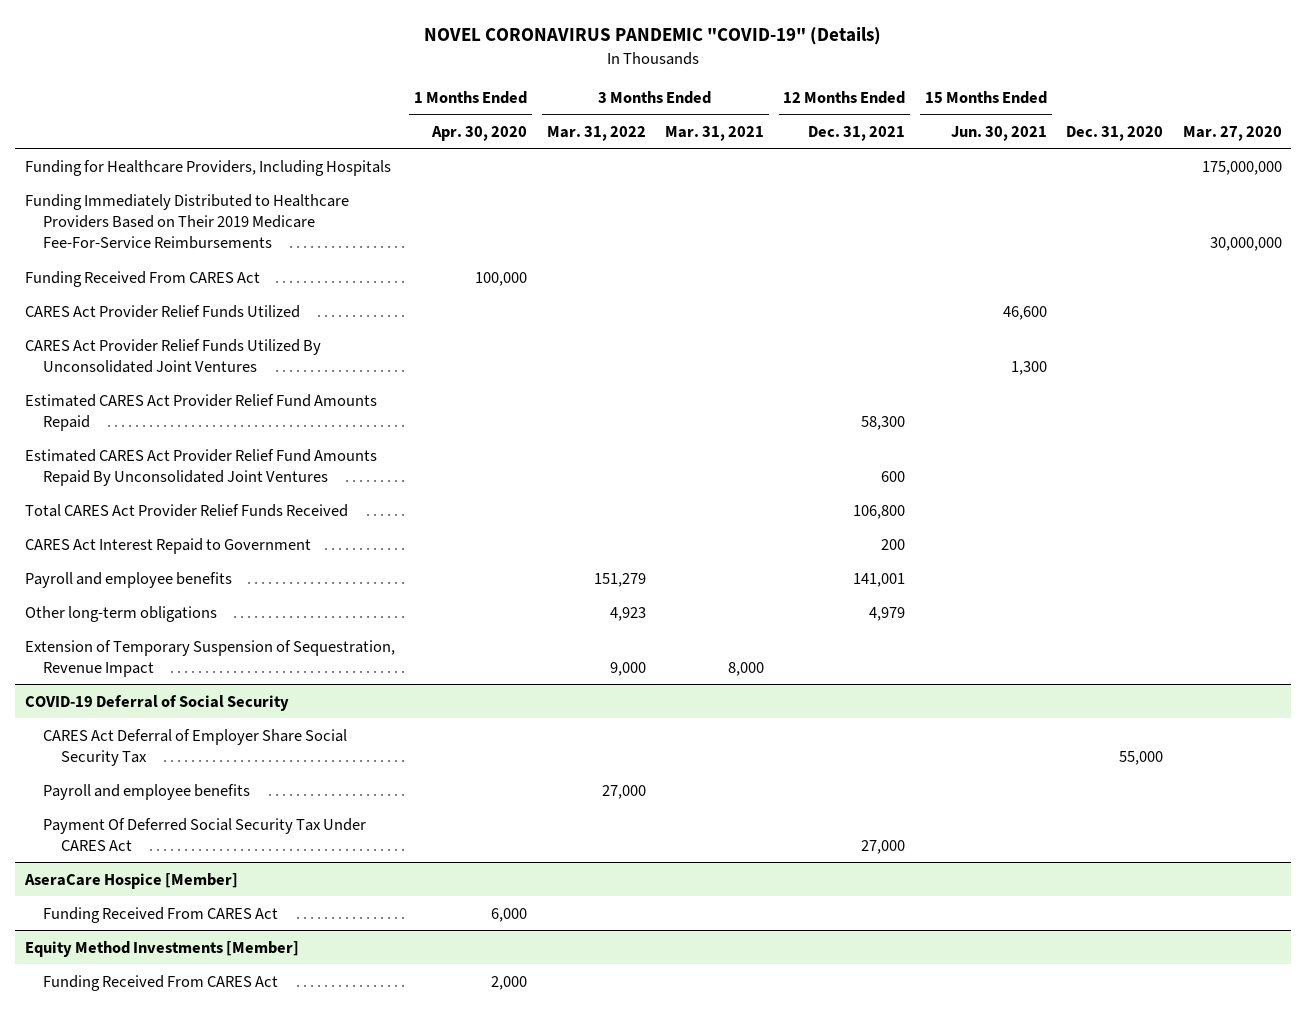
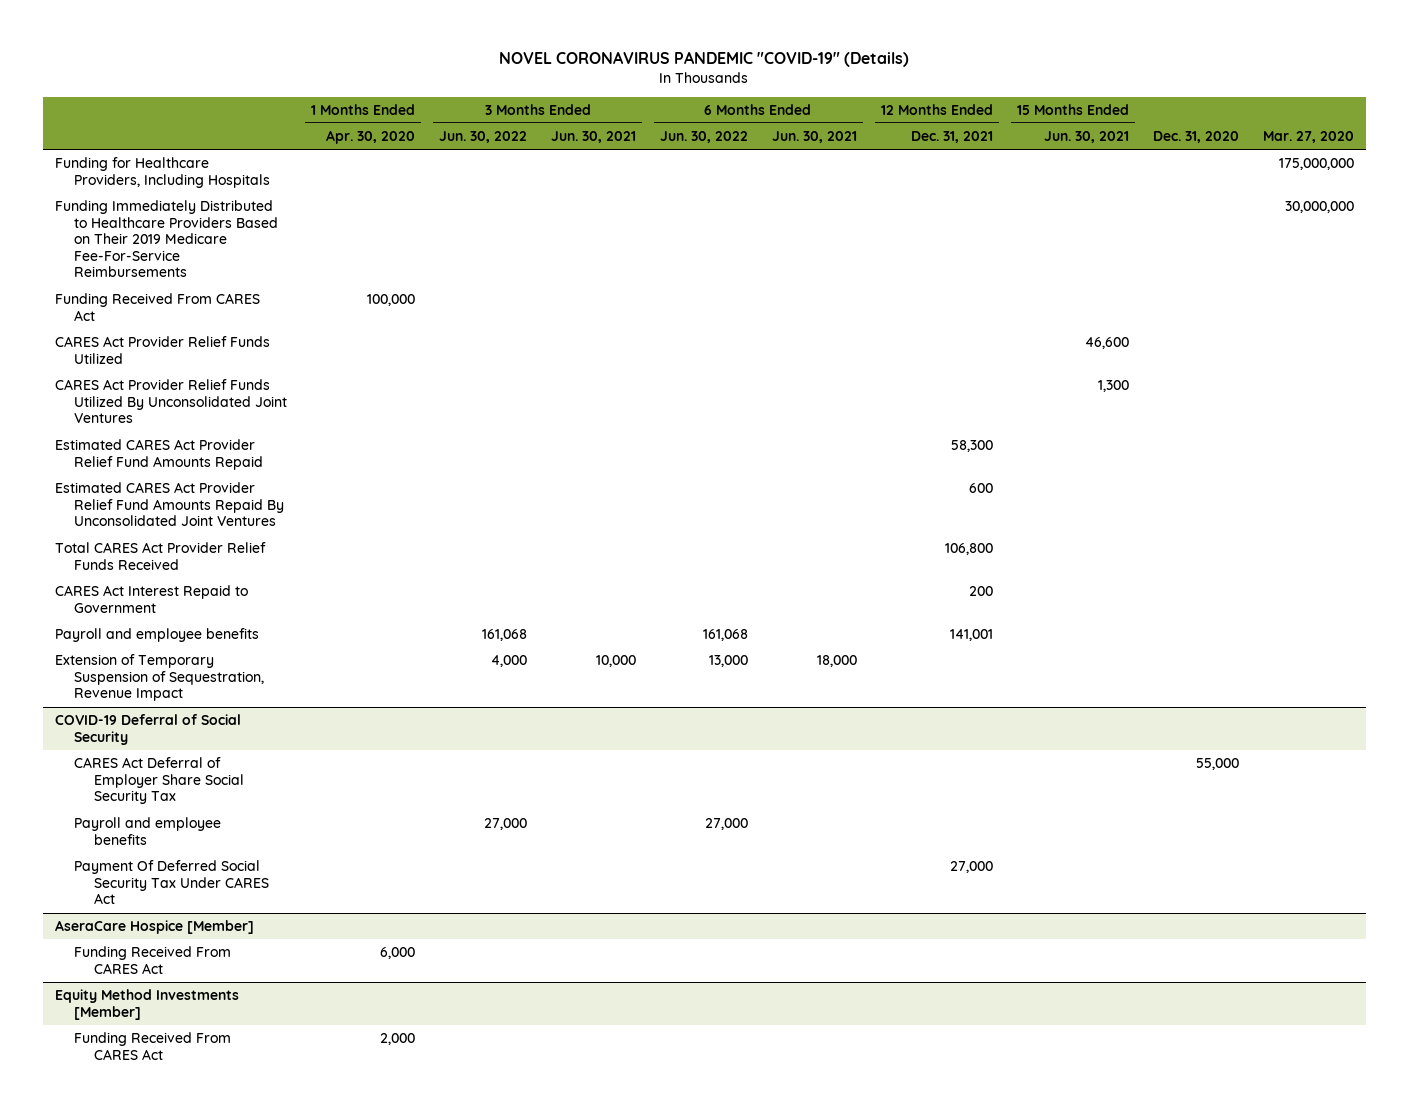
- | 1 Months Ended Apr. 30, 2020 | 3 Months Ended Mar. 31, 2022 | 3 Months Ended Mar. 31, 2021 | 12 Months Ended Dec. 31, 2021 | 15 Months Ended Jun. 30, 2021 | Dec. 31, 2020 | Mar. 27, 2020
+ | 1 Months Ended Apr. 30, 2020 | 3 Months Ended Jun. 30, 2022 | 3 Months Ended Jun. 30, 2021 | 6 Months Ended Jun. 30, 2022 | 6 Months Ended Jun. 30, 2021 | 12 Months Ended Dec. 31, 2021 | 15 Months Ended Jun. 30, 2021 | Dec. 31, 2020 | Mar. 27, 2020
- Other long-term obligations | | 4,923 | | 4,979 | | |

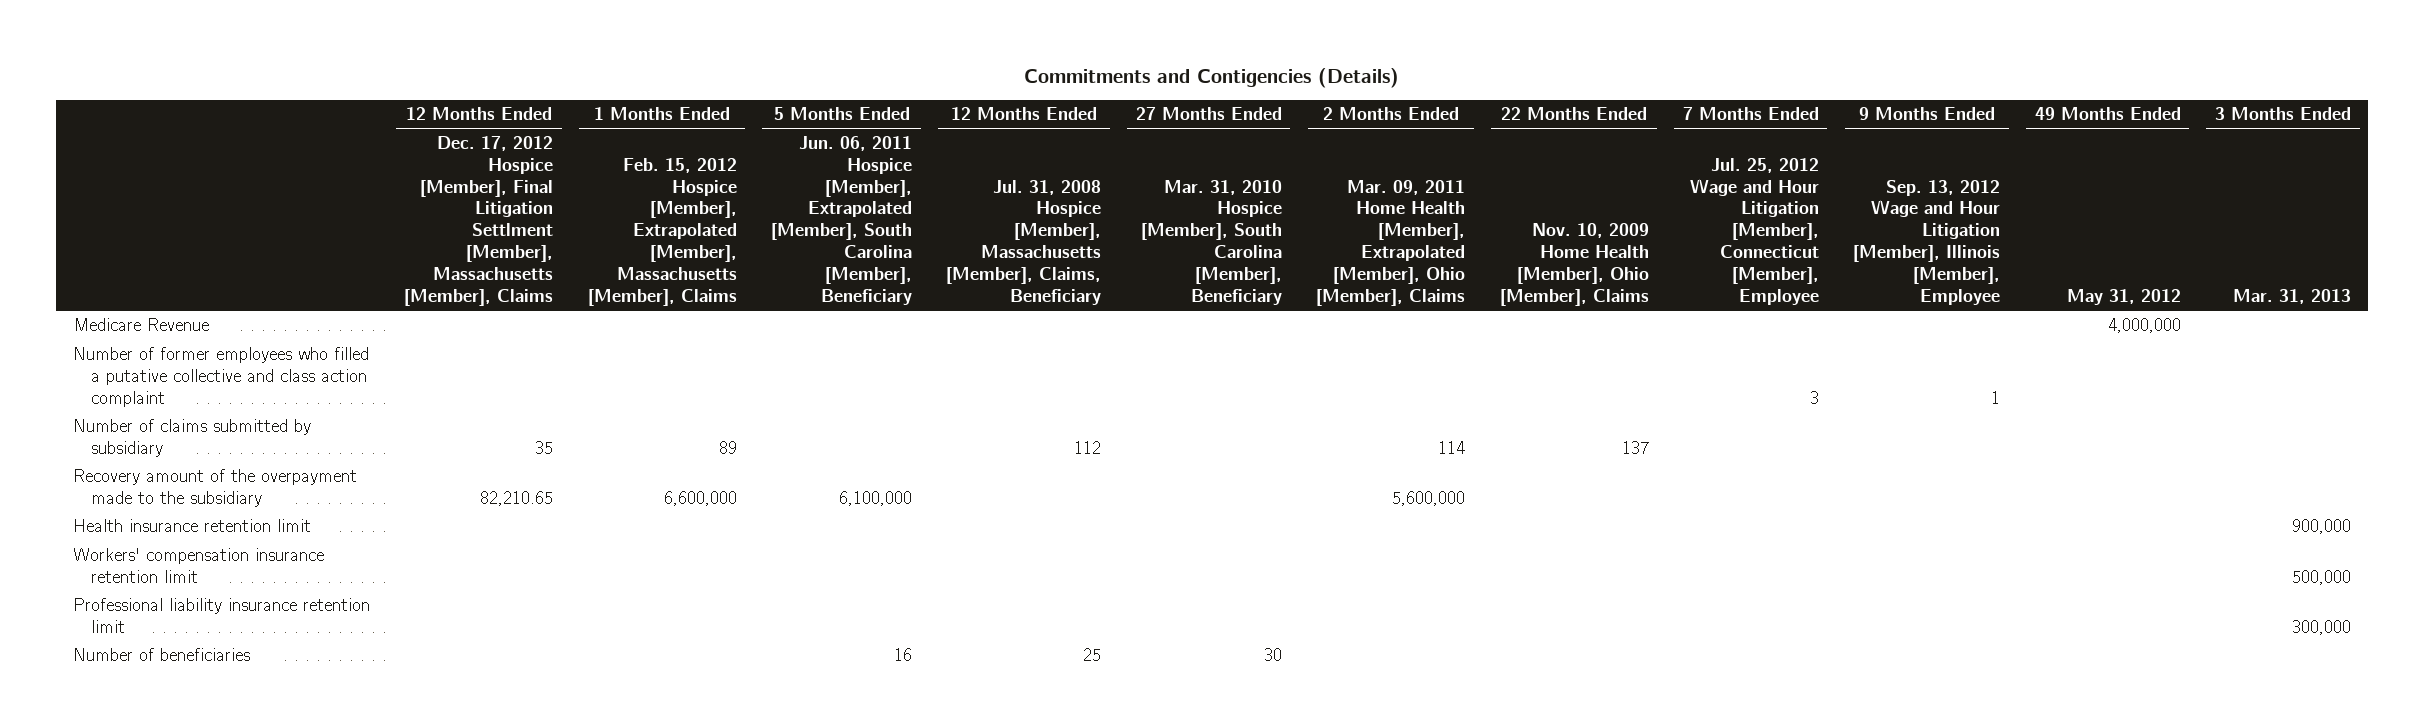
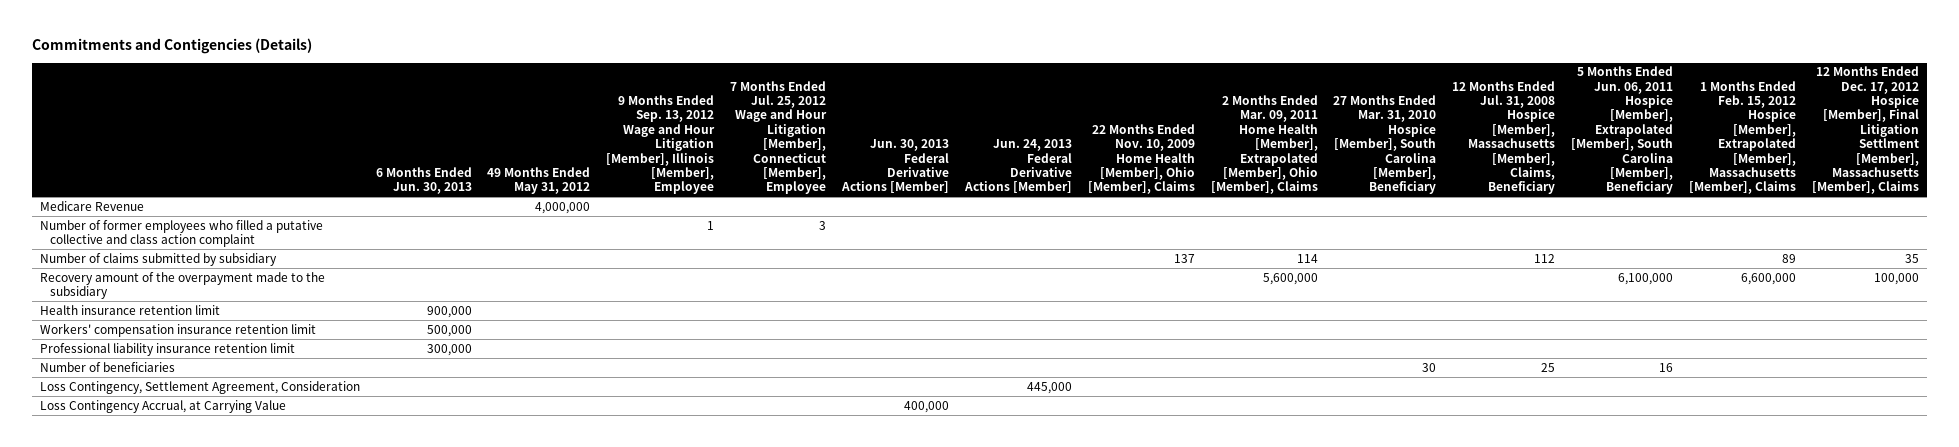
- | 12 Months Ended Dec. 17, 2012 Hospice [Member], Final Litigation Settlment [Member], Massachusetts [Member], Claims | 1 Months Ended Feb. 15, 2012 Hospice [Member], Extrapolated [Member], Massachusetts [Member], Claims | 5 Months Ended Jun. 06, 2011 Hospice [Member], Extrapolated [Member], South Carolina [Member], Beneficiary | 12 Months Ended Jul. 31, 2008 Hospice [Member], Massachusetts [Member], Claims, Beneficiary | 27 Months Ended Mar. 31, 2010 Hospice [Member], South Carolina [Member], Beneficiary | 2 Months Ended Mar. 09, 2011 Home Health [Member], Extrapolated [Member], Ohio [Member], Claims | 22 Months Ended Nov. 10, 2009 Home Health [Member], Ohio [Member], Claims | 7 Months Ended Jul. 25, 2012 Wage and Hour Litigation [Member], Connecticut [Member], Employee | 9 Months Ended Sep. 13, 2012 Wage and Hour Litigation [Member], Illinois [Member], Employee | 49 Months Ended May 31, 2012 | 3 Months Ended Mar. 31, 2013
+ | 6 Months Ended Jun. 30, 2013 | 49 Months Ended May 31, 2012 | 9 Months Ended Sep. 13, 2012 Wage and Hour Litigation [Member], Illinois [Member], Employee | 7 Months Ended Jul. 25, 2012 Wage and Hour Litigation [Member], Connecticut [Member], Employee | Jun. 30, 2013 Federal Derivative Actions [Member] | Jun. 24, 2013 Federal Derivative Actions [Member] | 22 Months Ended Nov. 10, 2009 Home Health [Member], Ohio [Member], Claims | 2 Months Ended Mar. 09, 2011 Home Health [Member], Extrapolated [Member], Ohio [Member], Claims | 27 Months Ended Mar. 31, 2010 Hospice [Member], South Carolina [Member], Beneficiary | 12 Months Ended Jul. 31, 2008 Hospice [Member], Massachusetts [Member], Claims, Beneficiary | 5 Months Ended Jun. 06, 2011 Hospice [Member], Extrapolated [Member], South Carolina [Member], Beneficiary | 1 Months Ended Feb. 15, 2012 Hospice [Member], Extrapolated [Member], Massachusetts [Member], Claims | 12 Months Ended Dec. 17, 2012 Hospice [Member], Final Litigation Settlment [Member], Massachusetts [Member], Claims
- Recovery amount of the overpayment made to the subsidiary | 82,210.65 | 6,600,000 | 6,100,000 | | | 5,600,000 | | | | |
+ Recovery amount of the overpayment made to the subsidiary | | | | | | | | 5,600,000 | | | 6,100,000 | 6,600,000 | 100,000
+ Loss Contingency, Settlement Agreement, Consideration | | | | | | 445,000 | | | | | | |
+ Loss Contingency Accrual, at Carrying Value | | | | | 400,000 | | | | | | | |

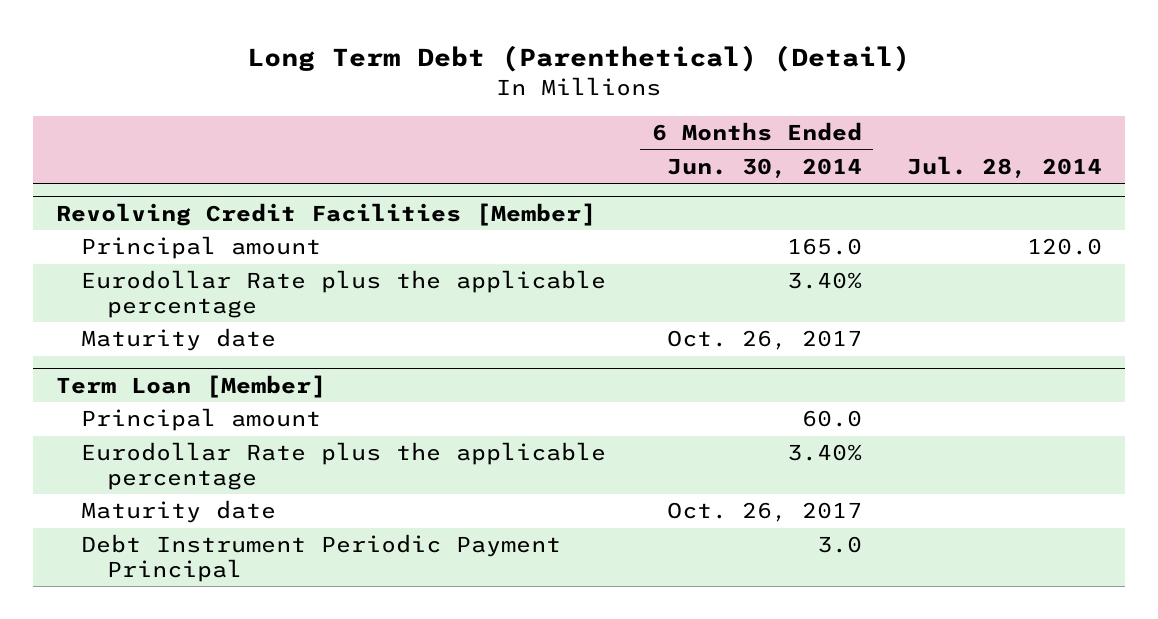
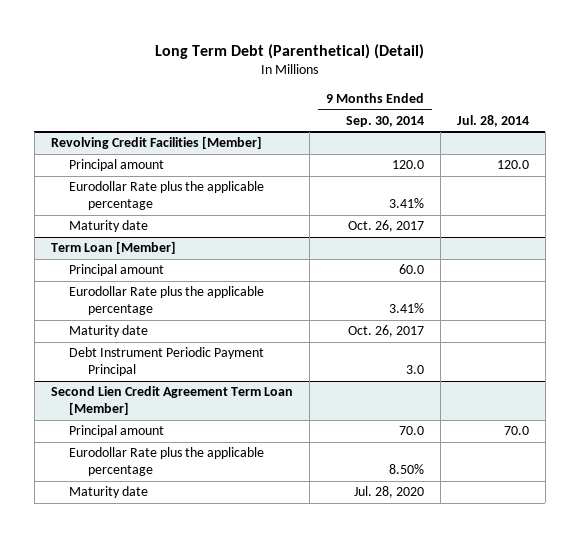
- | 6 Months Ended Jun. 30, 2014 | Jul. 28, 2014
+ | 9 Months Ended Sep. 30, 2014 | Jul. 28, 2014
+ Second Lien Credit Agreement Term Loan [Member]
+ Principal amount | 70.0 | 70.0
+ Eurodollar Rate plus the applicable percentage | 8.50% |
+ Maturity date | Jul. 28, 2020 |

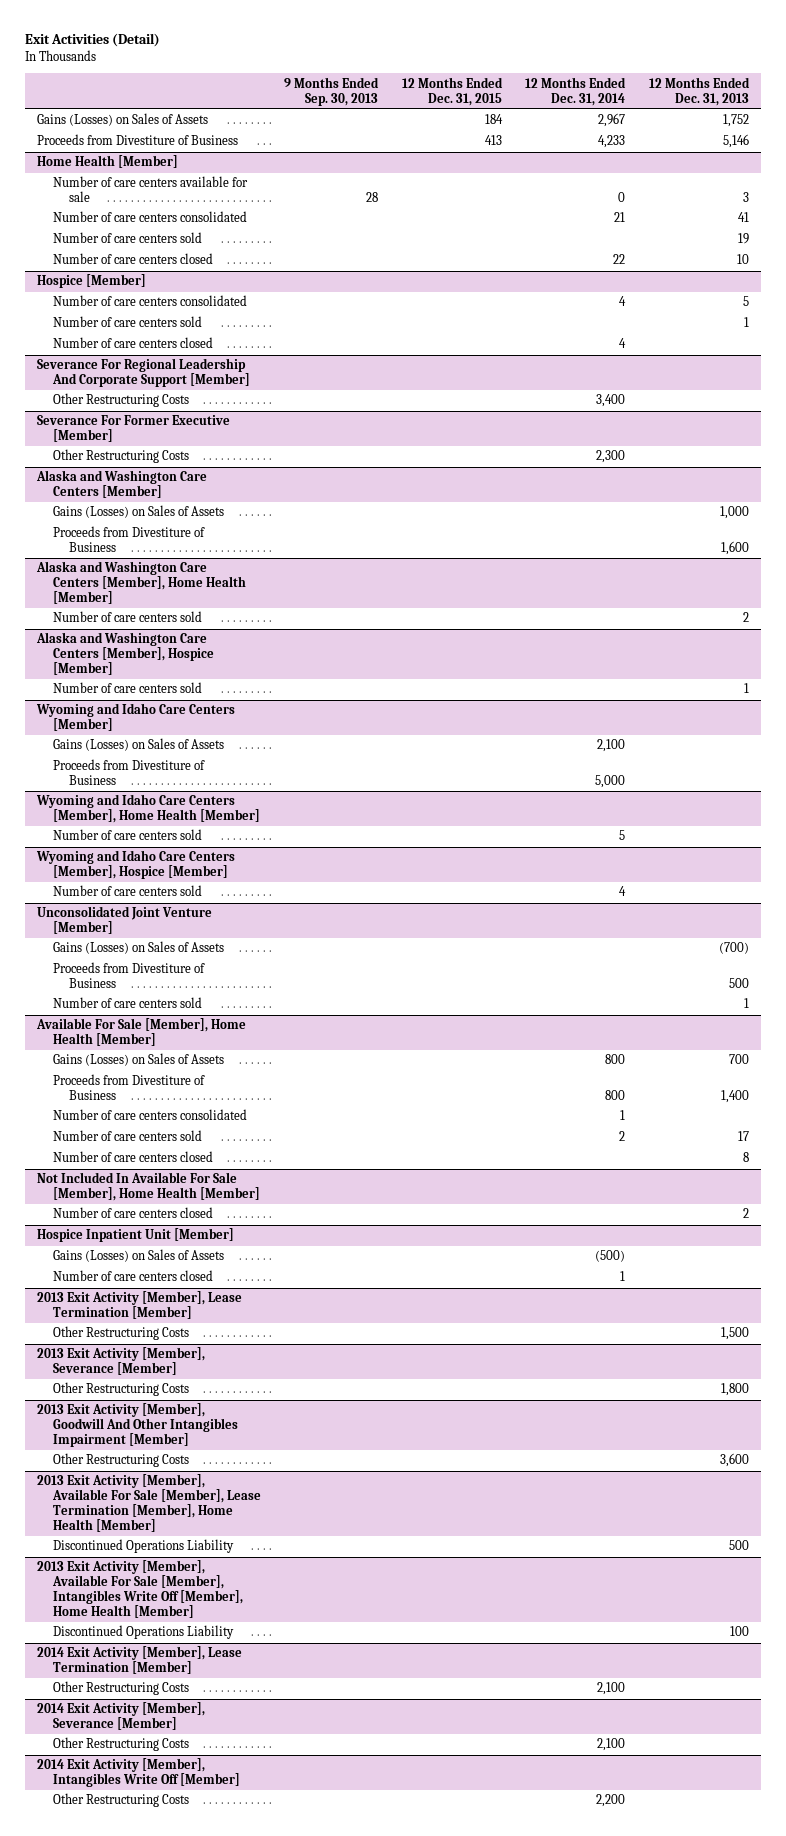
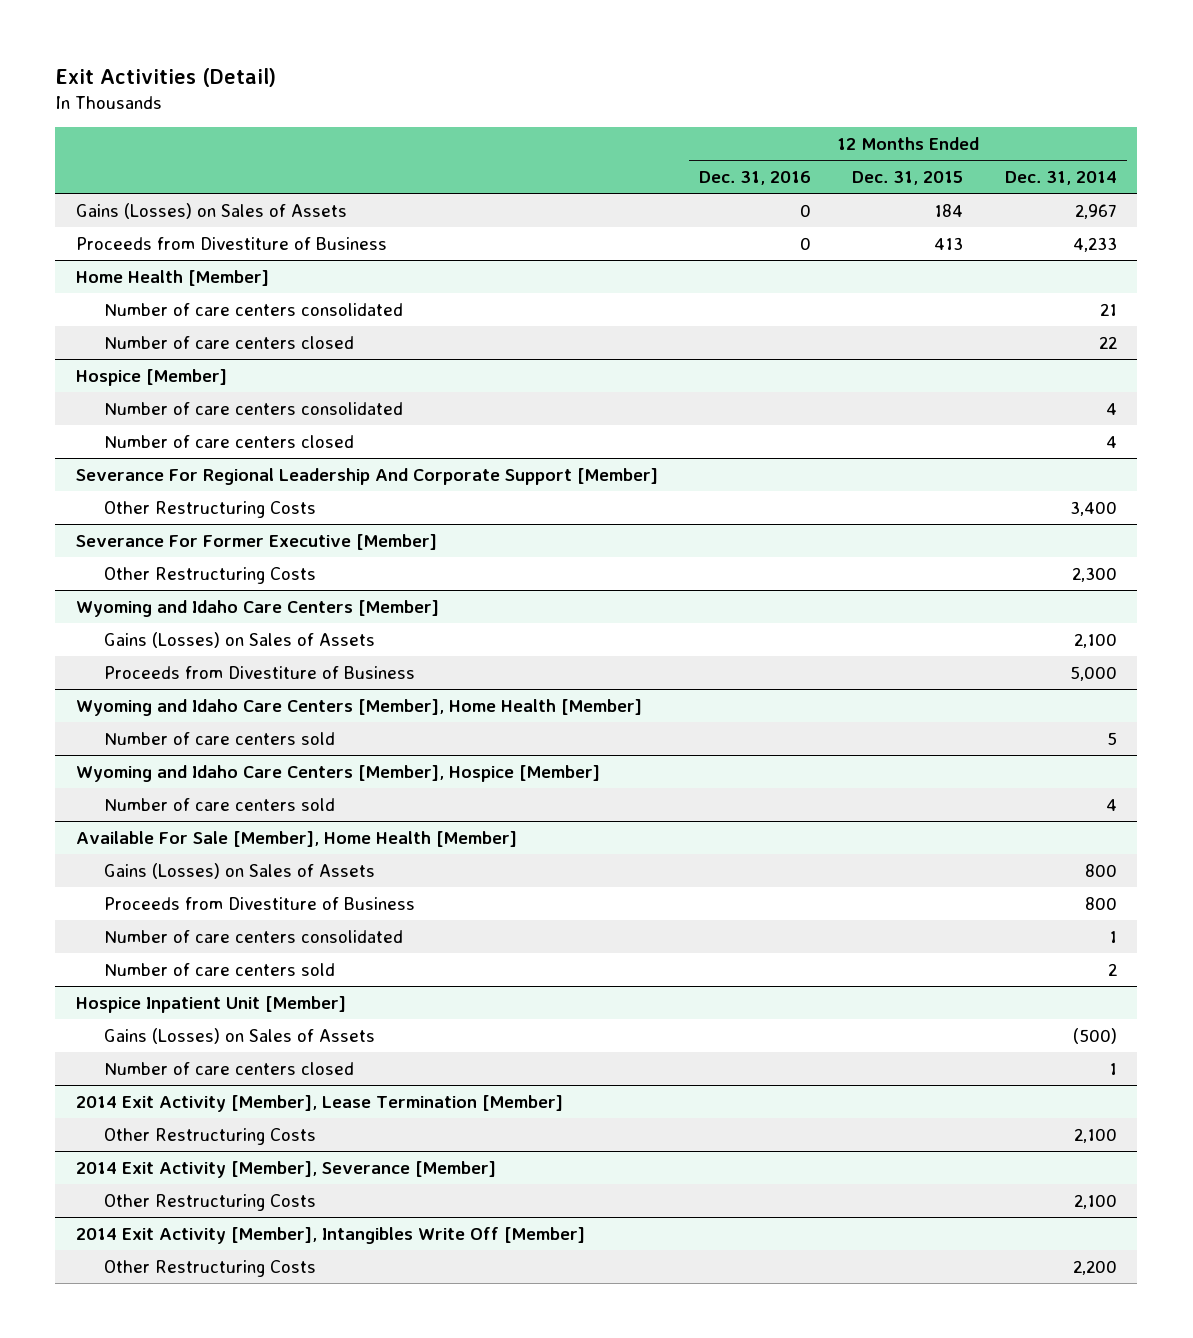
- | 9 Months Ended Sep. 30, 2013 | 12 Months Ended Dec. 31, 2015 | 12 Months Ended Dec. 31, 2014 | 12 Months Ended Dec. 31, 2013
+ | 12 Months Ended Dec. 31, 2016 | 12 Months Ended Dec. 31, 2015 | 12 Months Ended Dec. 31, 2014
@ Home Health [Member]
- Number of care centers available for sale | 28 | | 0 | 3
- Number of care centers sold | | | | 19
@ Hospice [Member]
- Number of care centers sold | | | | 1
- Alaska and Washington Care Centers [Member]
- Gains (Losses) on Sales of Assets | | | | 1,000
- Proceeds from Divestiture of Business | | | | 1,600
- Alaska and Washington Care Centers [Member], Home Health [Member]
- Number of care centers sold | | | | 2
- Alaska and Washington Care Centers [Member], Hospice [Member]
- Number of care centers sold | | | | 1
- Unconsolidated Joint Venture [Member]
- Gains (Losses) on Sales of Assets | | | | (700)
- Proceeds from Divestiture of Business | | | | 500
- Number of care centers sold | | | | 1
@ Available For Sale [Member], Home Health [Member]
- Number of care centers closed | | | | 8
- Not Included In Available For Sale [Member], Home Health [Member]
- Number of care centers closed | | | | 2
- 2013 Exit Activity [Member], Lease Termination [Member]
- Other Restructuring Costs | | | | 1,500
- 2013 Exit Activity [Member], Severance [Member]
- Other Restructuring Costs | | | | 1,800
- 2013 Exit Activity [Member], Goodwill And Other Intangibles Impairment [Member]
- Other Restructuring Costs | | | | 3,600
- 2013 Exit Activity [Member], Available For Sale [Member], Lease Termination [Member], Home Health [Member]
- Discontinued Operations Liability | | | | 500
- 2013 Exit Activity [Member], Available For Sale [Member], Intangibles Write Off [Member], Home Health [Member]
- Discontinued Operations Liability | | | | 100

